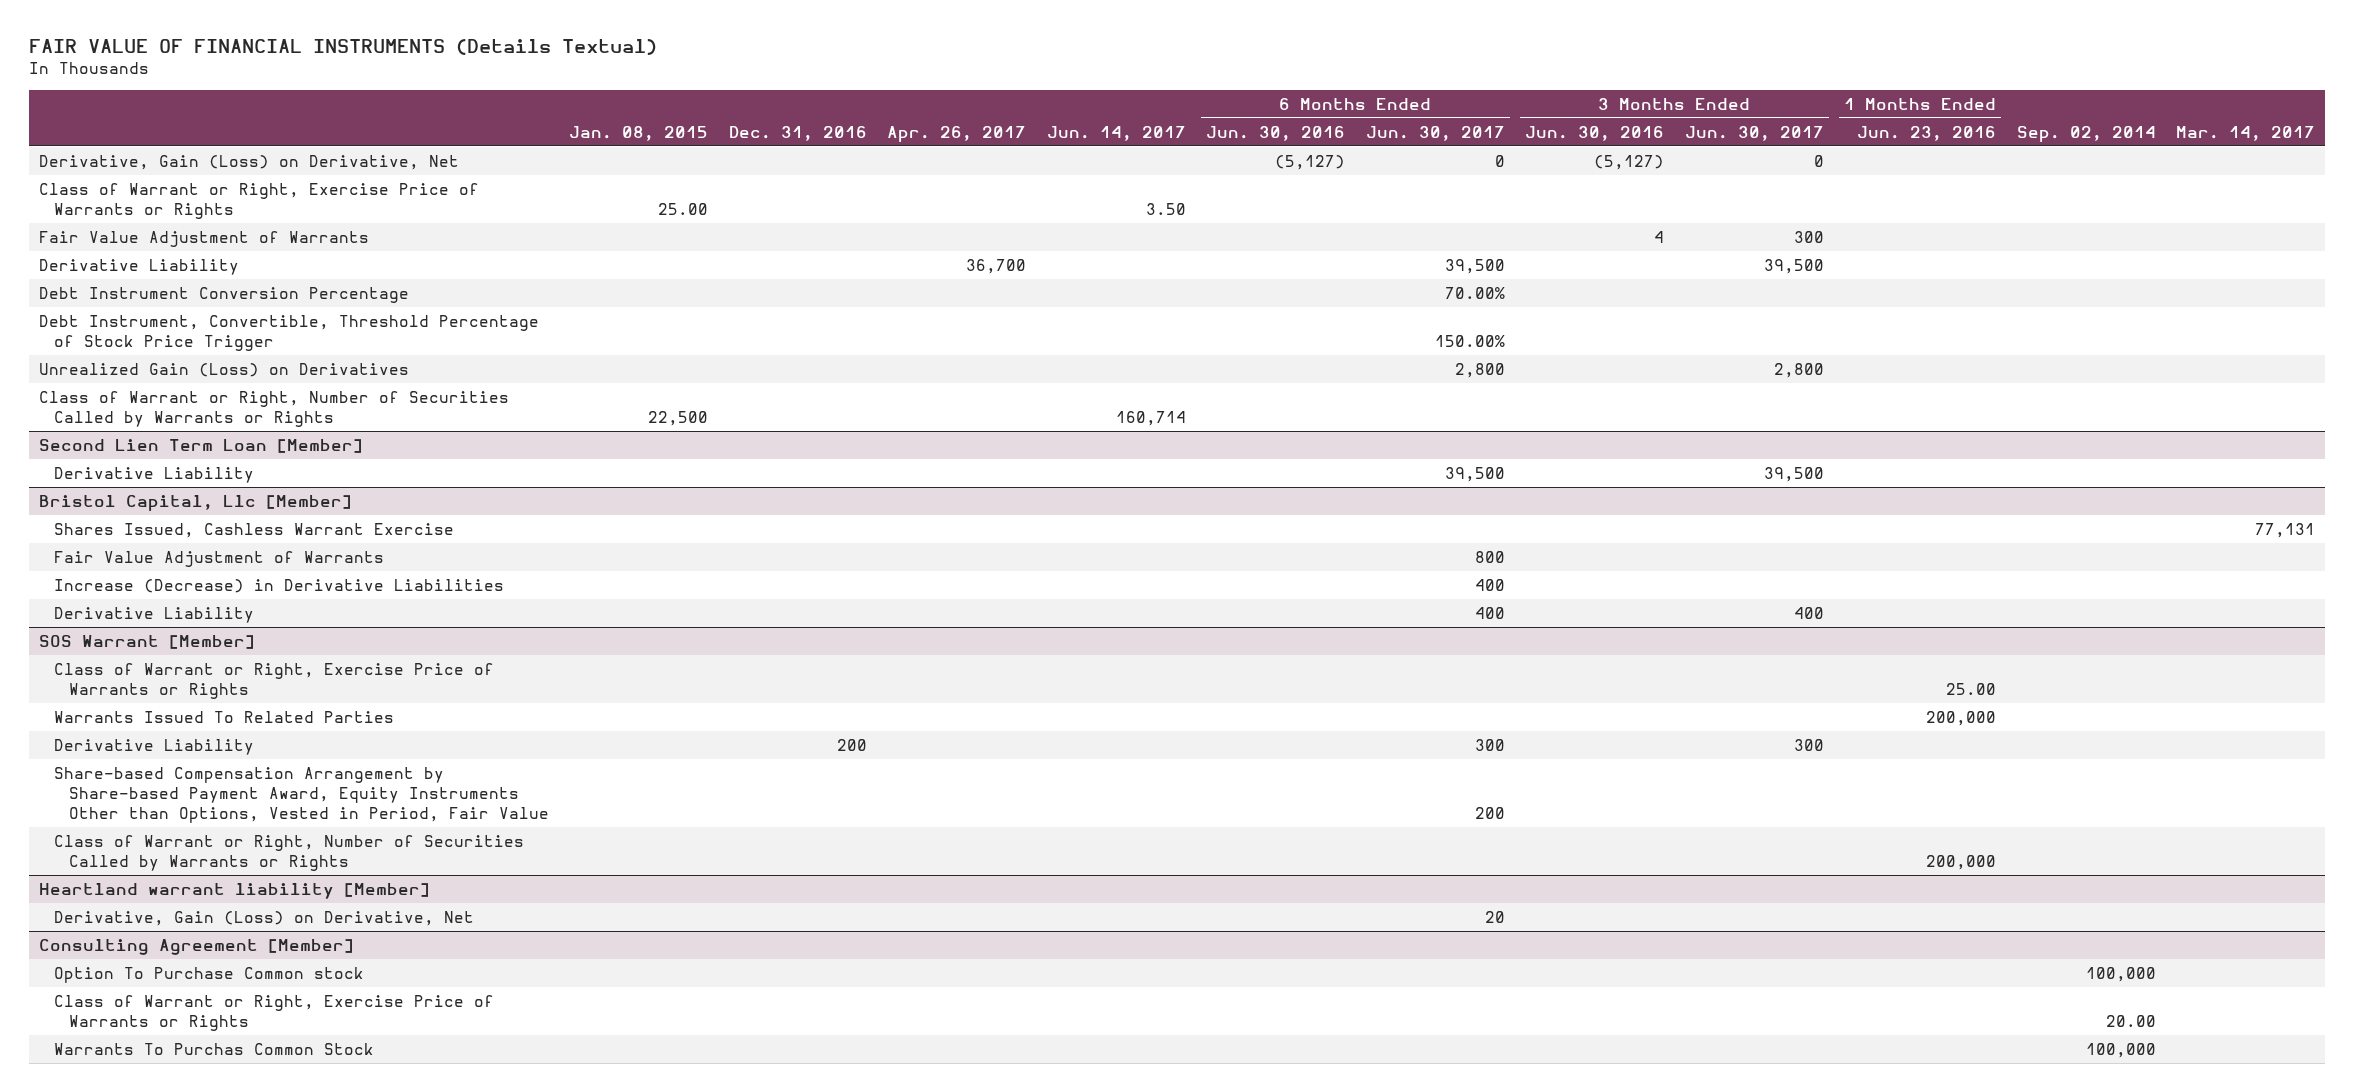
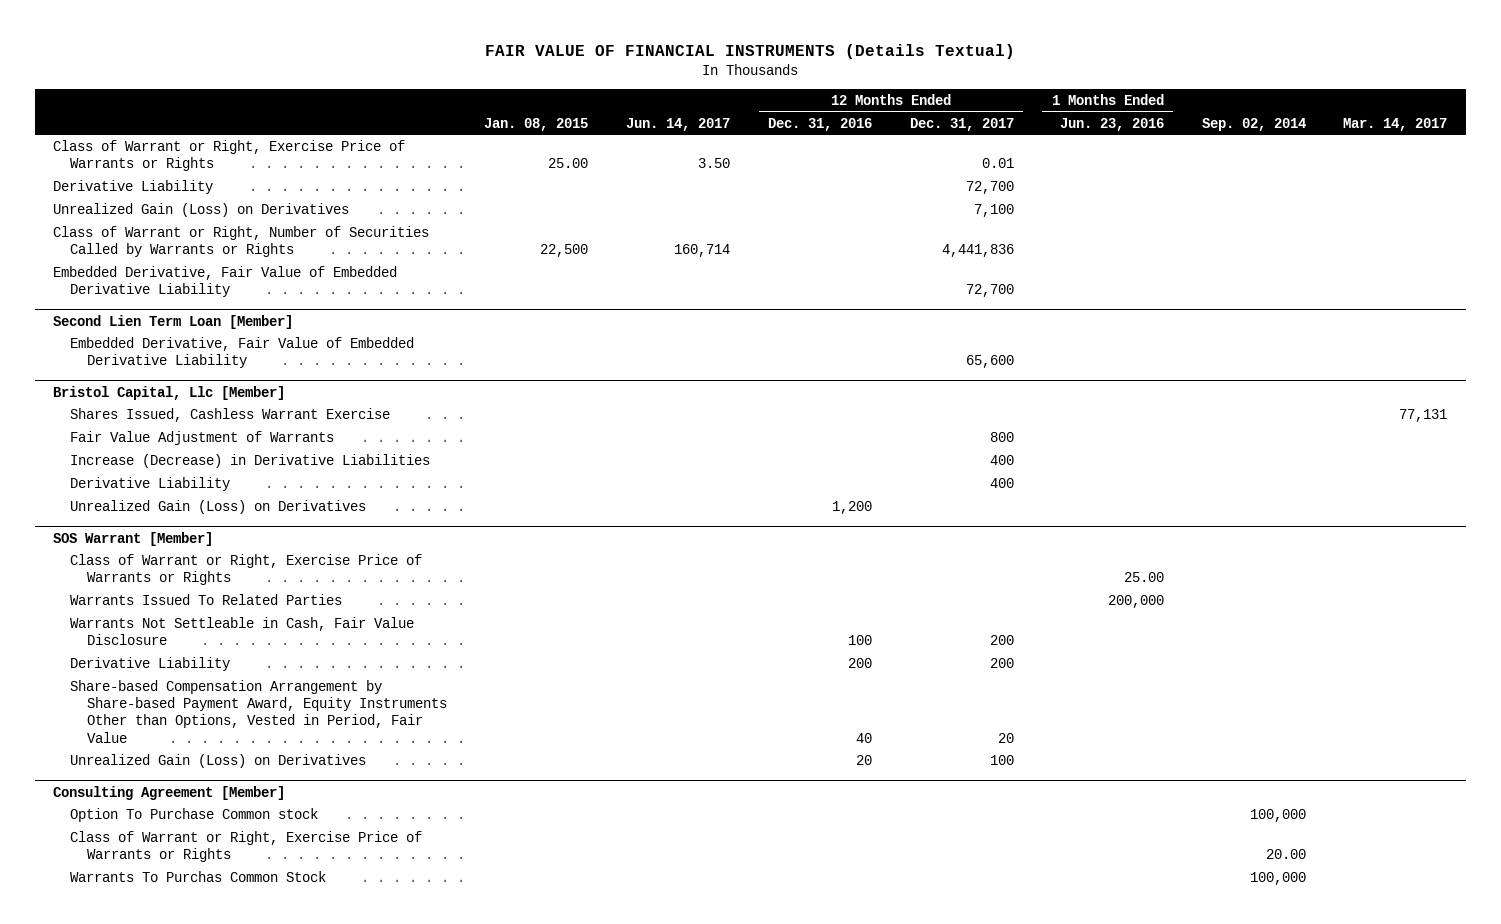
- | Jan. 08, 2015 | Dec. 31, 2016 | Apr. 26, 2017 | Jun. 14, 2017 | 6 Months Ended Jun. 30, 2016 | 6 Months Ended Jun. 30, 2017 | 3 Months Ended Jun. 30, 2016 | 3 Months Ended Jun. 30, 2017 | 1 Months Ended Jun. 23, 2016 | Sep. 02, 2014 | Mar. 14, 2017
+ | Jan. 08, 2015 | Jun. 14, 2017 | 12 Months Ended Dec. 31, 2016 | 12 Months Ended Dec. 31, 2017 | 1 Months Ended Jun. 23, 2016 | Sep. 02, 2014 | Mar. 14, 2017
- Derivative, Gain (Loss) on Derivative, Net | | | | | (5,127) | 0 | (5,127) | 0 | | |
- Fair Value Adjustment of Warrants | | | | | | | 4 | 300 | | |
- Debt Instrument Conversion Percentage | | | | | | 70.00% | | | | |
- Debt Instrument, Convertible, Threshold Percentage of Stock Price Trigger | | | | | | 150.00% | | | | |
+ Embedded Derivative, Fair Value of Embedded Derivative Liability | | | | 72,700 | | |
@ Second Lien Term Loan [Member]
- Derivative Liability | | | | | | 39,500 | | 39,500 | | |
+ Embedded Derivative, Fair Value of Embedded Derivative Liability | | | | 65,600 | | |
@ Bristol Capital, Llc [Member]
+ Unrealized Gain (Loss) on Derivatives | | | 1,200 | | | |
@ SOS Warrant [Member]
+ Warrants Not Settleable in Cash, Fair Value Disclosure | | | 100 | 200 | | |
- Class of Warrant or Right, Number of Securities Called by Warrants or Rights | | | | | | | | | 200,000 | |
- Heartland warrant liability [Member]
- Derivative, Gain (Loss) on Derivative, Net | | | | | | 20 | | | | |
@ SOS Warrant [Member]
+ Unrealized Gain (Loss) on Derivatives | | | 20 | 100 | | |

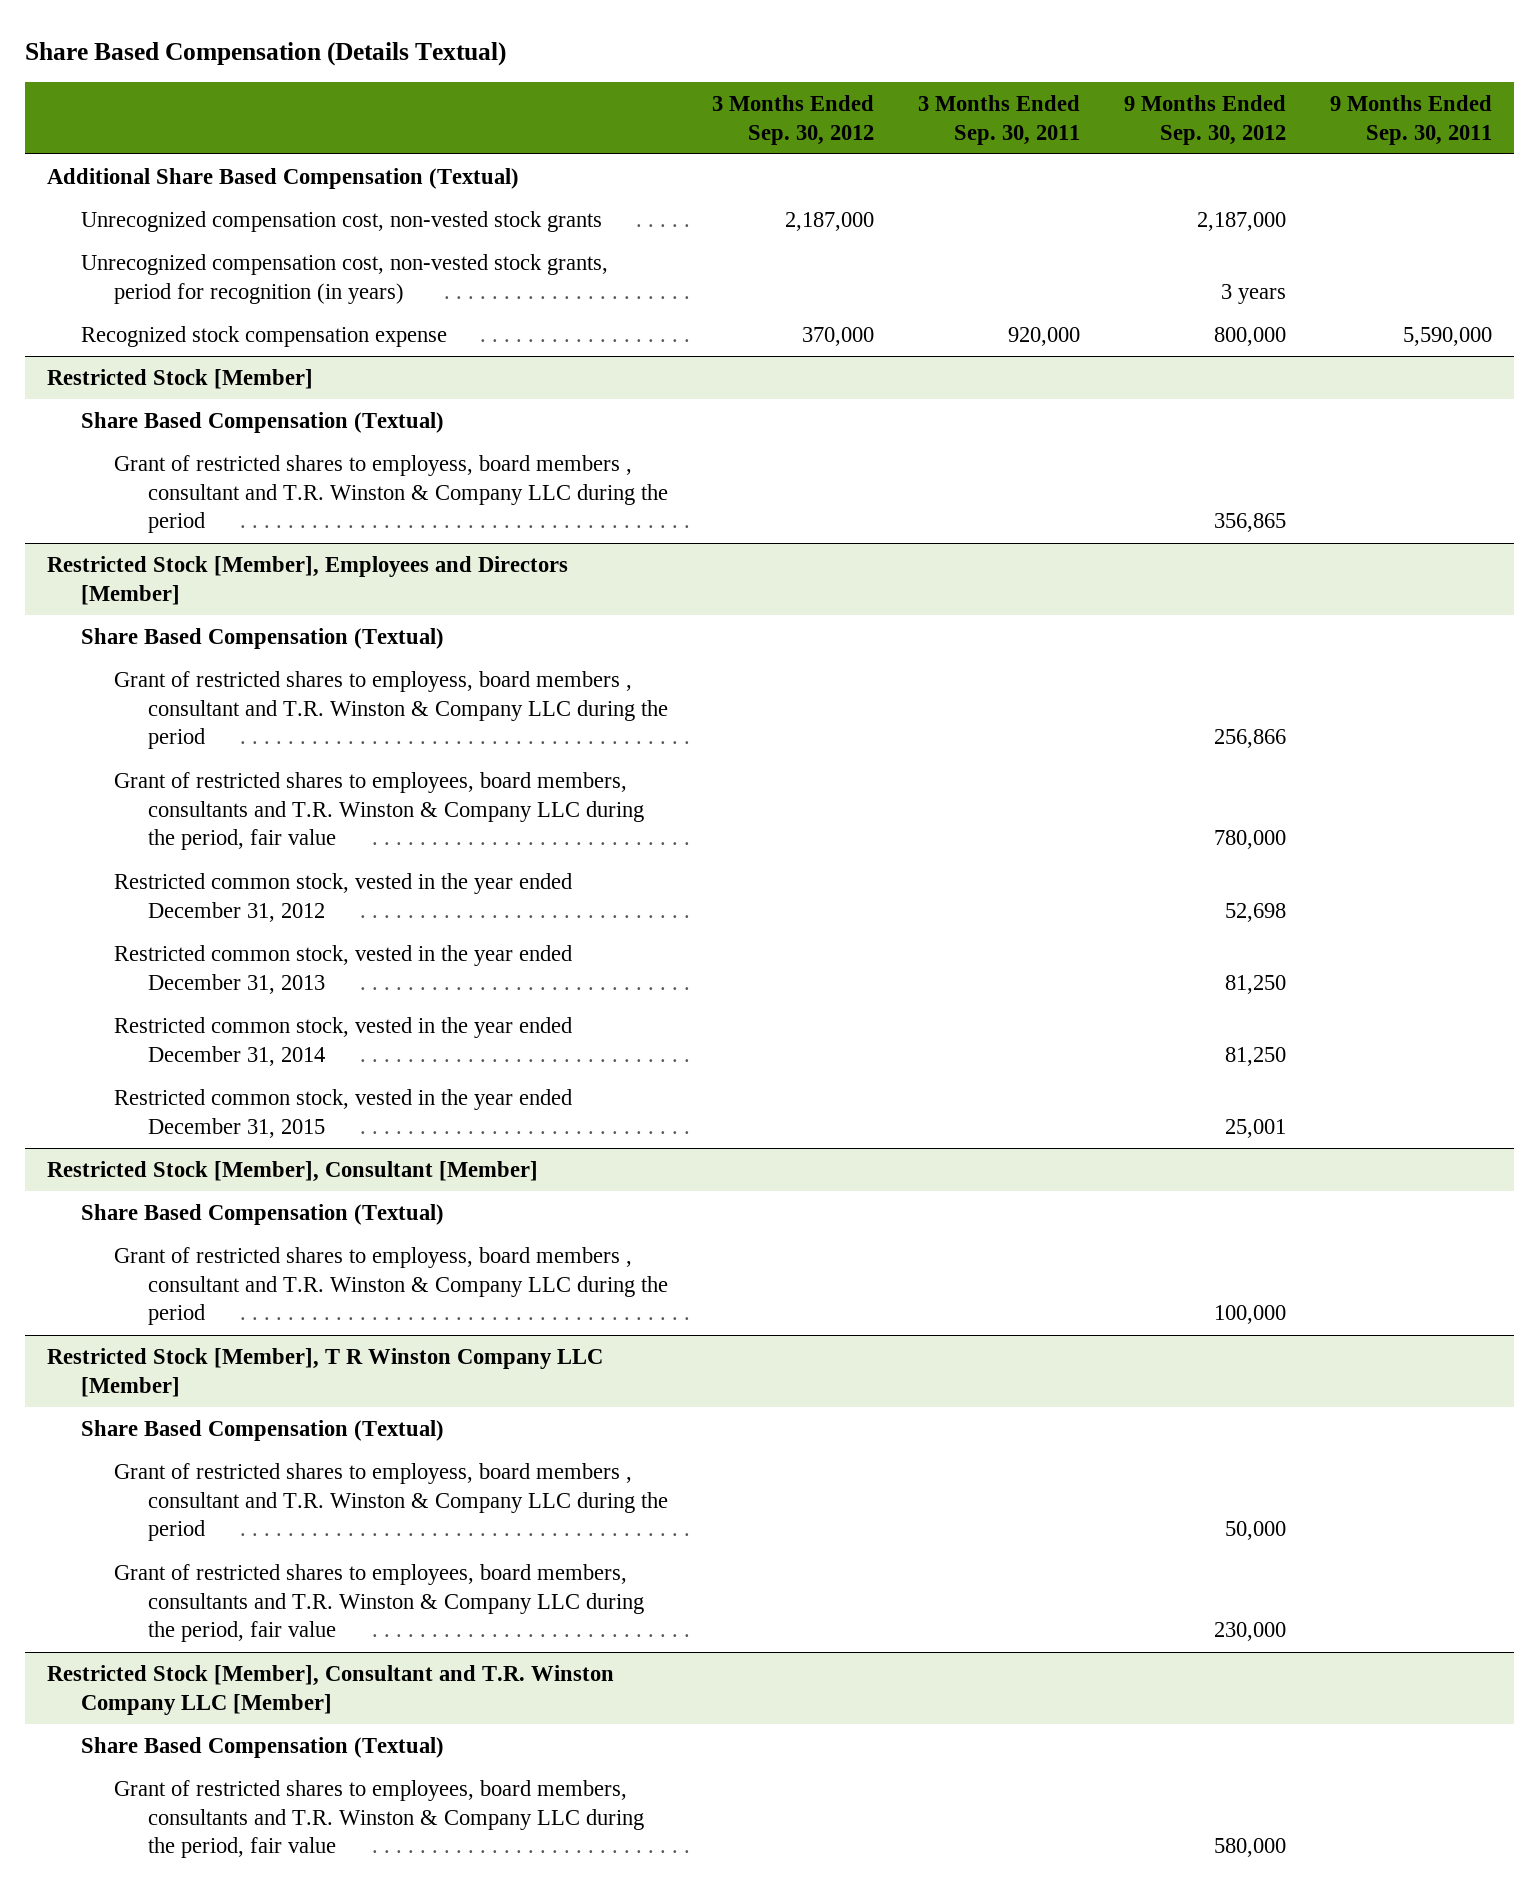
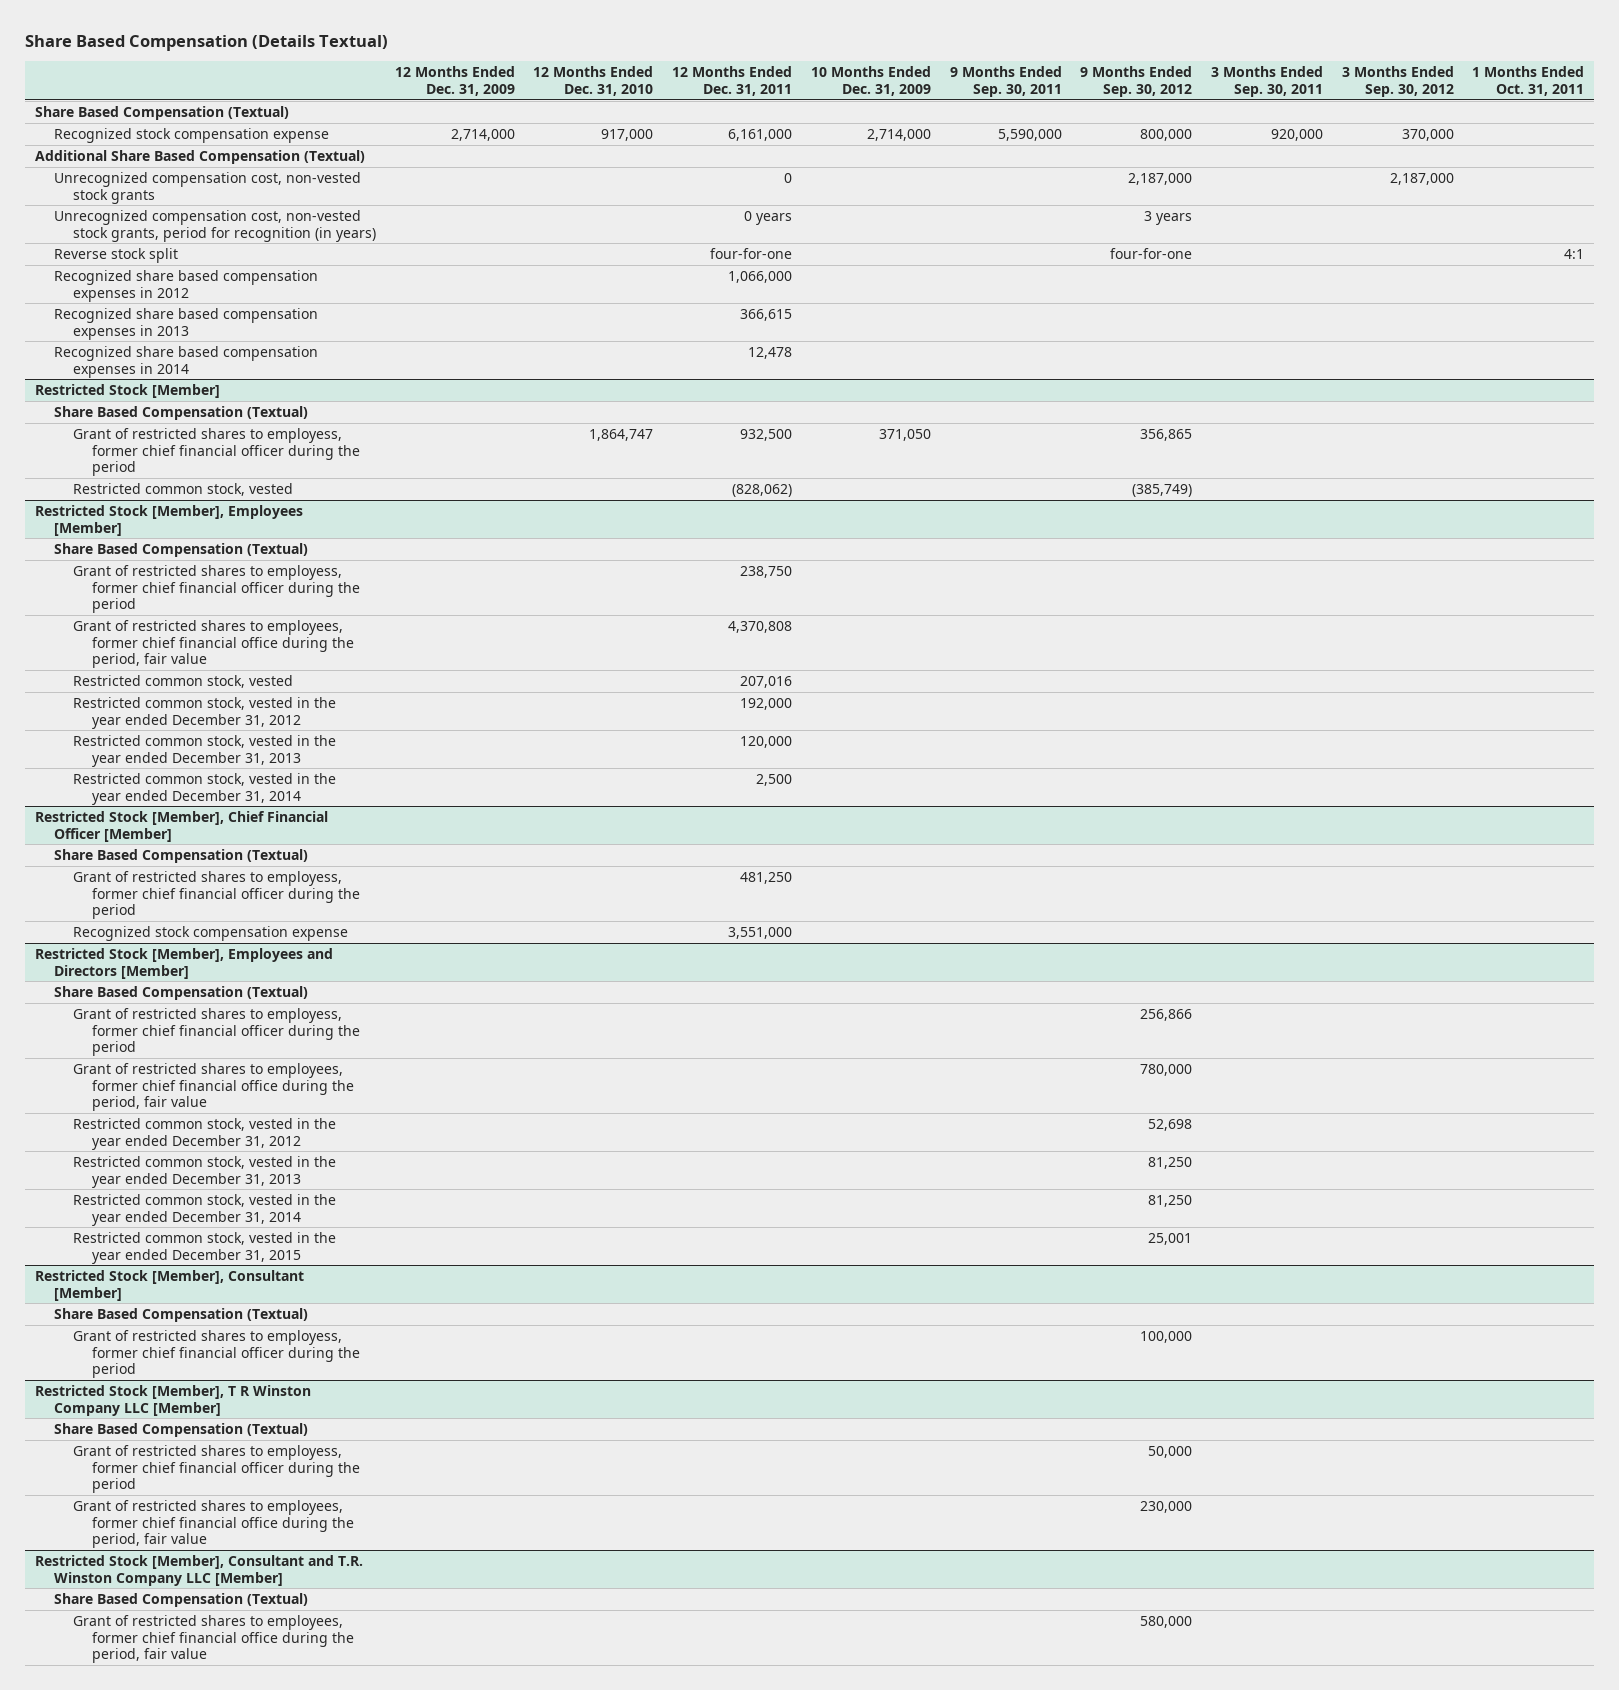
- | 3 Months Ended Sep. 30, 2012 | 3 Months Ended Sep. 30, 2011 | 9 Months Ended Sep. 30, 2012 | 9 Months Ended Sep. 30, 2011
+ | 12 Months Ended Dec. 31, 2009 | 12 Months Ended Dec. 31, 2010 | 12 Months Ended Dec. 31, 2011 | 10 Months Ended Dec. 31, 2009 | 9 Months Ended Sep. 30, 2011 | 9 Months Ended Sep. 30, 2012 | 3 Months Ended Sep. 30, 2011 | 3 Months Ended Sep. 30, 2012 | 1 Months Ended Oct. 31, 2011
+ Share Based Compensation (Textual)
moved up: Recognized stock compensation expense | 2,714,000 | 917,000 | 6,161,000 | 2,714,000 | 5,590,000 | 800,000 | 920,000 | 370,000 |
+ Reverse stock split | | | four-for-one | | | four-for-one | | | 4:1
+ Recognized share based compensation expenses in 2012 | | | 1,066,000 | | | | | |
+ Recognized share based compensation expenses in 2013 | | | 366,615 | | | | | |
+ Recognized share based compensation expenses in 2014 | | | 12,478 | | | | | |
@ Restricted Stock [Member]
- Grant of restricted shares to employess, board members , consultant and T.R. Winston & Company LLC during the period | | | 356,865 |
+ Grant of restricted shares to employess, former chief financial officer during the period | | 1,864,747 | 932,500 | 371,050 | | 356,865 | | |
+ Restricted common stock, vested | | | (828,062) | | | (385,749) | | |
+ Restricted Stock [Member], Employees [Member]
+ Share Based Compensation (Textual)
+ Grant of restricted shares to employess, former chief financial officer during the period | | | 238,750 | | | | | |
+ Grant of restricted shares to employees, former chief financial office during the period, fair value | | | 4,370,808 | | | | | |
+ Restricted common stock, vested | | | 207,016 | | | | | |
+ Restricted common stock, vested in the year ended December 31, 2012 | | | 192,000 | | | | | |
+ Restricted common stock, vested in the year ended December 31, 2013 | | | 120,000 | | | | | |
+ Restricted common stock, vested in the year ended December 31, 2014 | | | 2,500 | | | | | |
+ Restricted Stock [Member], Chief Financial Officer [Member]
+ Share Based Compensation (Textual)
+ Grant of restricted shares to employess, former chief financial officer during the period | | | 481,250 | | | | | |
+ Recognized stock compensation expense | | | 3,551,000 | | | | | |
@ Restricted Stock [Member], Employees and Directors [Member]
- Grant of restricted shares to employess, board members , consultant and T.R. Winston & Company LLC during the period | | | 256,866 |
- Grant of restricted shares to employees, board members, consultants and T.R. Winston & Company LLC during the period, fair value | | | 780,000 |
+ Grant of restricted shares to employess, former chief financial officer during the period | | | | | | 256,866 | | |
+ Grant of restricted shares to employees, former chief financial office during the period, fair value | | | | | | 780,000 | | |
@ Restricted Stock [Member], Consultant [Member]
- Grant of restricted shares to employess, board members , consultant and T.R. Winston & Company LLC during the period | | | 100,000 |
+ Grant of restricted shares to employess, former chief financial officer during the period | | | | | | 100,000 | | |
@ Restricted Stock [Member], T R Winston Company LLC [Member]
- Grant of restricted shares to employess, board members , consultant and T.R. Winston & Company LLC during the period | | | 50,000 |
- Grant of restricted shares to employees, board members, consultants and T.R. Winston & Company LLC during the period, fair value | | | 230,000 |
+ Grant of restricted shares to employess, former chief financial officer during the period | | | | | | 50,000 | | |
+ Grant of restricted shares to employees, former chief financial office during the period, fair value | | | | | | 230,000 | | |
@ Restricted Stock [Member], Consultant and T.R. Winston Company LLC [Member]
- Grant of restricted shares to employees, board members, consultants and T.R. Winston & Company LLC during the period, fair value | | | 580,000 |
+ Grant of restricted shares to employees, former chief financial office during the period, fair value | | | | | | 580,000 | | |

